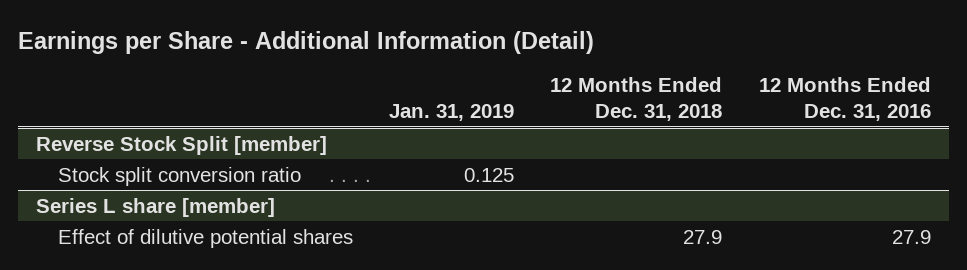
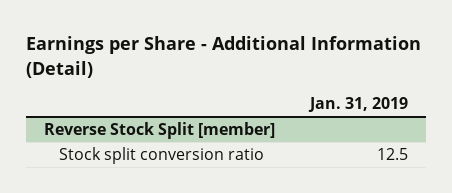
- | Jan. 31, 2019 | 12 Months Ended Dec. 31, 2018 | 12 Months Ended Dec. 31, 2016
+ | Jan. 31, 2019
@ Reverse Stock Split [member]
- Stock split conversion ratio | 0.125 | |
- Series L share [member]
- Effect of dilutive potential shares | | 27.9 | 27.9
@ Reverse Stock Split [member]
+ Stock split conversion ratio | 12.5

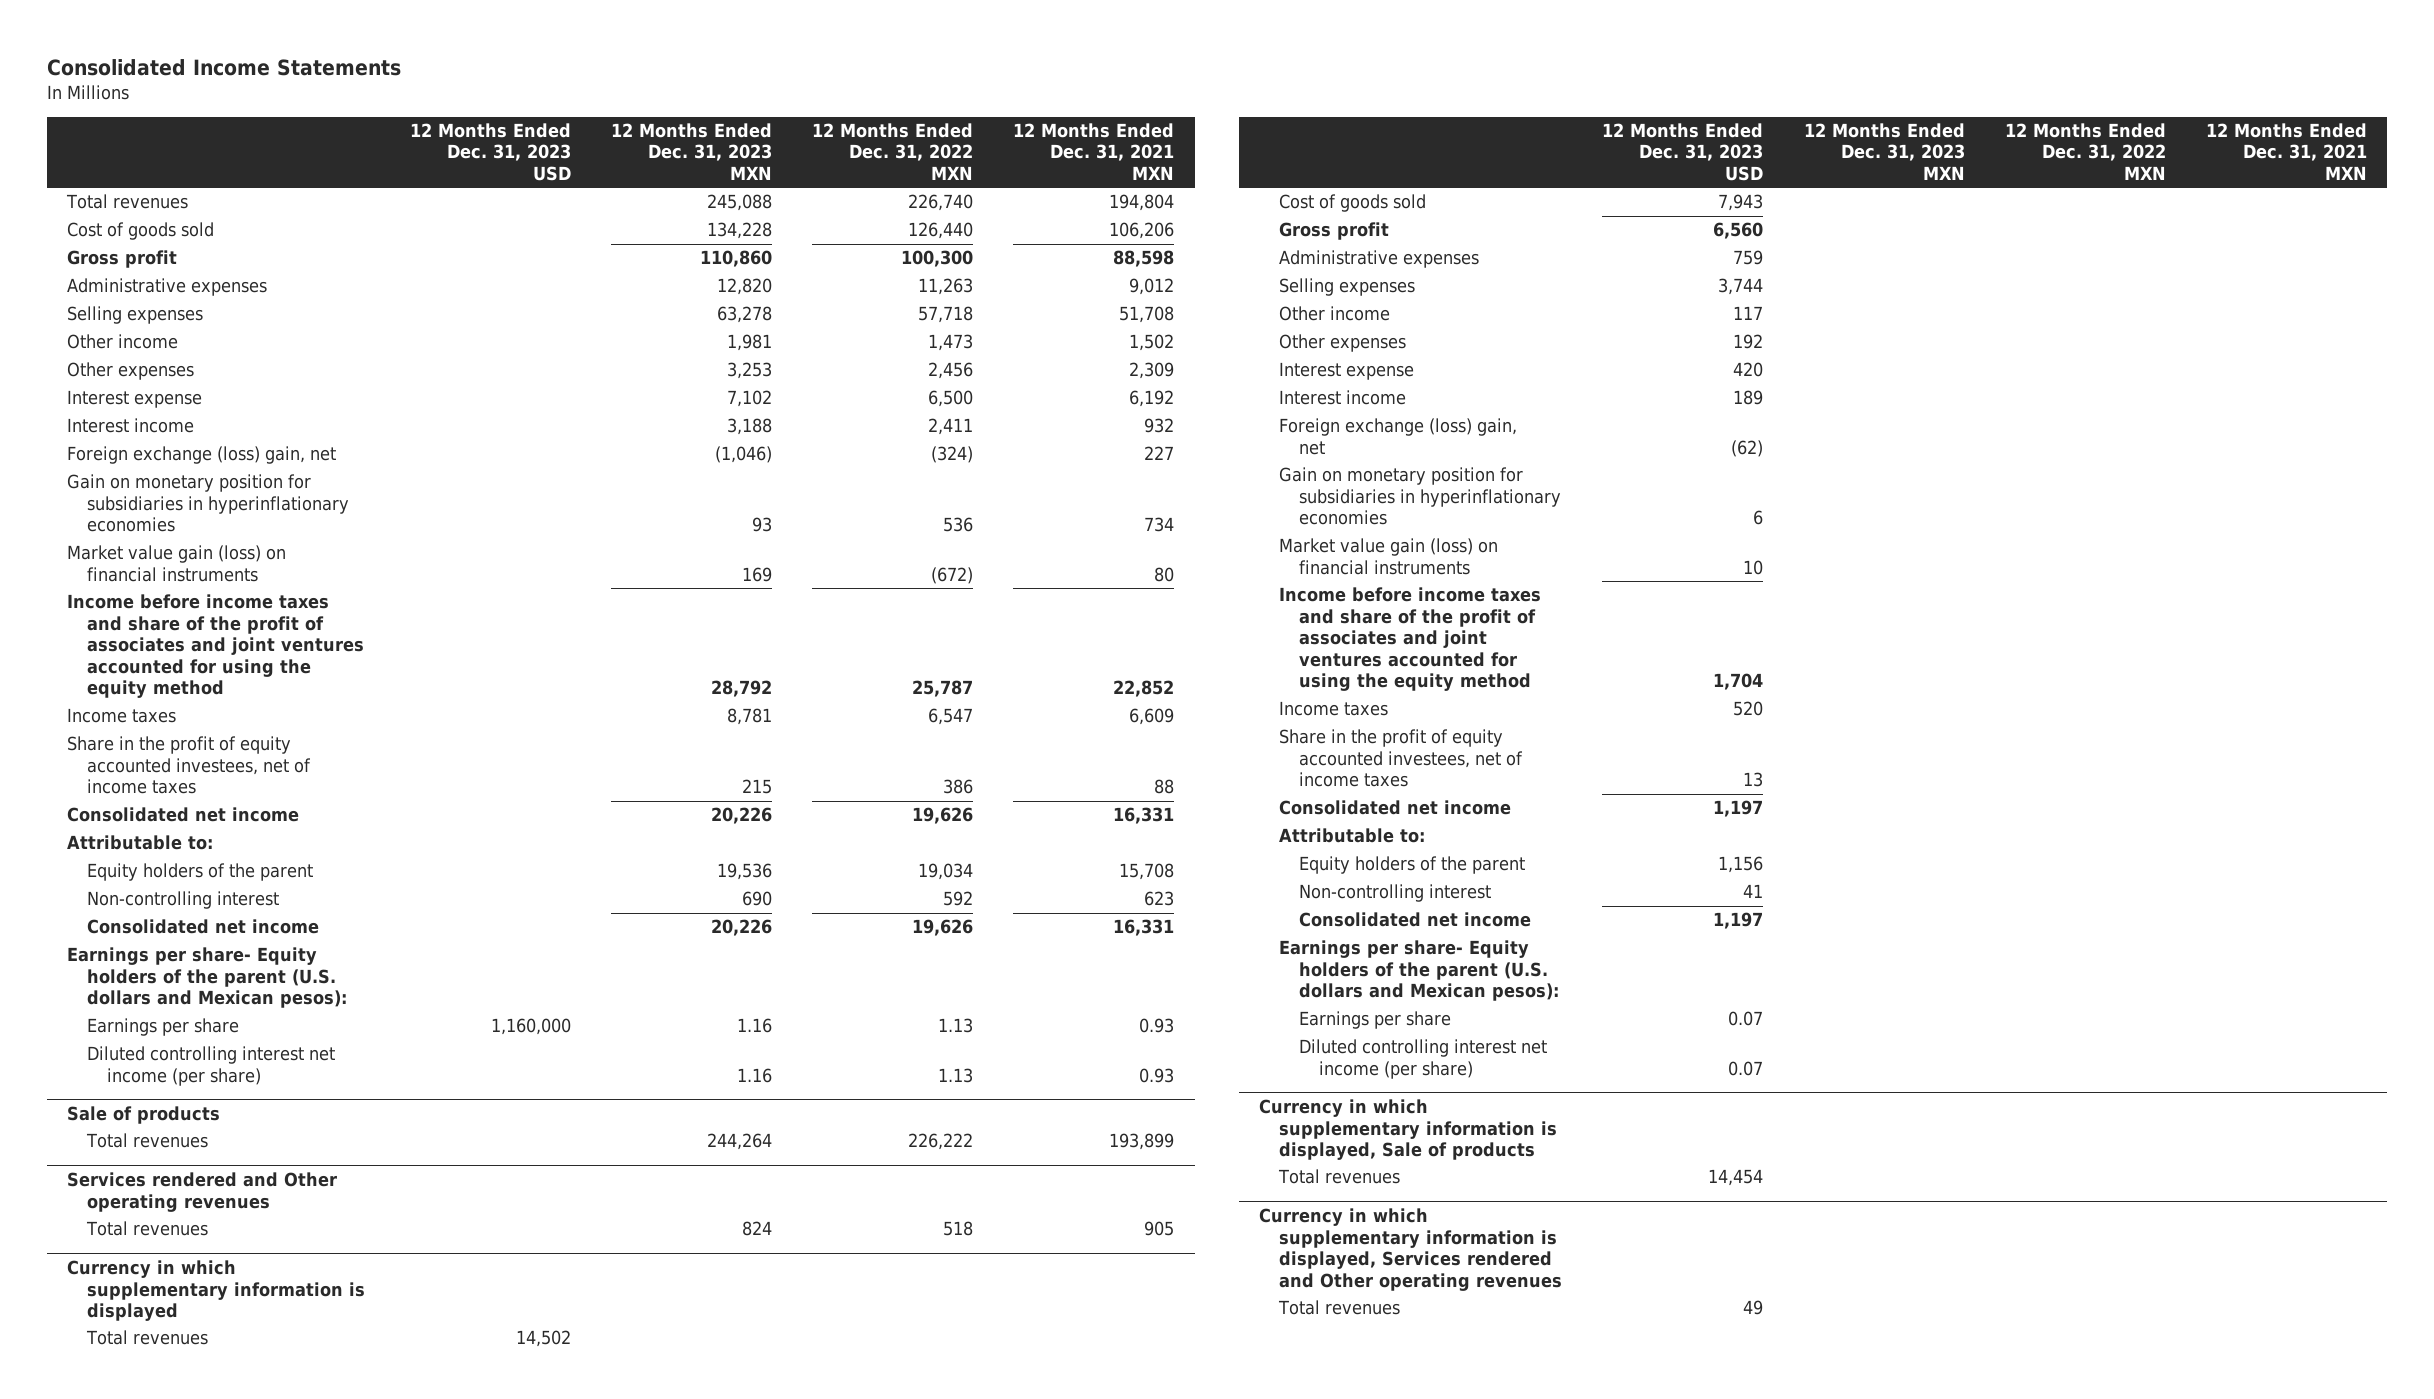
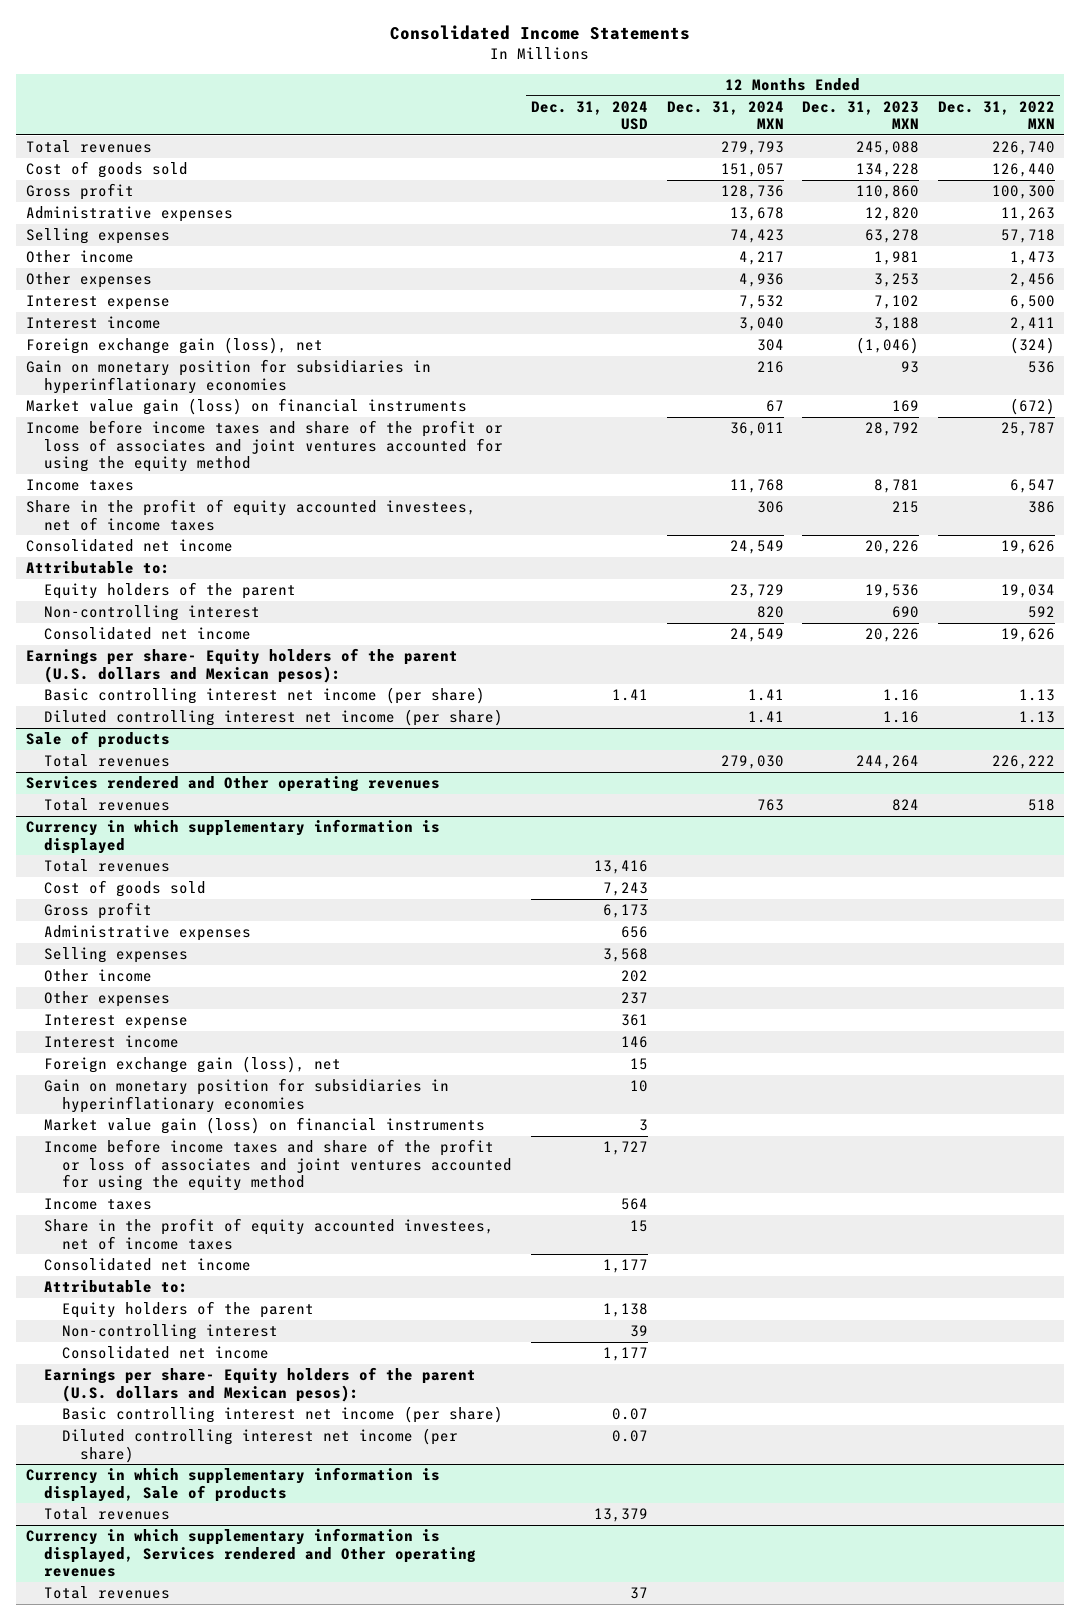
- | 12 Months Ended Dec. 31, 2023 USD | 12 Months Ended Dec. 31, 2023 MXN | 12 Months Ended Dec. 31, 2022 MXN | 12 Months Ended Dec. 31, 2021 MXN
+ | 12 Months Ended Dec. 31, 2024 USD | 12 Months Ended Dec. 31, 2024 MXN | 12 Months Ended Dec. 31, 2023 MXN | 12 Months Ended Dec. 31, 2022 MXN
- Foreign exchange (loss) gain, net | | (1,046) | (324) | 227
+ Foreign exchange gain (loss), net | | 304 | (1,046) | (324)
- Income before income taxes and share of the profit of associates and joint ventures accounted for using the equity method | | 28,792 | 25,787 | 22,852
+ Income before income taxes and share of the profit or loss of associates and joint ventures accounted for using the equity method | | 36,011 | 28,792 | 25,787
- Earnings per share | 1,160,000 | 1.16 | 1.13 | 0.93
+ Basic controlling interest net income (per share) | 1.41 | 1.41 | 1.16 | 1.13
@ Currency in which supplementary information is displayed
- Foreign exchange (loss) gain, net | (62) | | |
+ Foreign exchange gain (loss), net | 15 | | |
- Income before income taxes and share of the profit of associates and joint ventures accounted for using the equity method | 1,704 | | |
+ Income before income taxes and share of the profit or loss of associates and joint ventures accounted for using the equity method | 1,727 | | |
- Earnings per share | 0.07 | | |
+ Basic controlling interest net income (per share) | 0.07 | | |

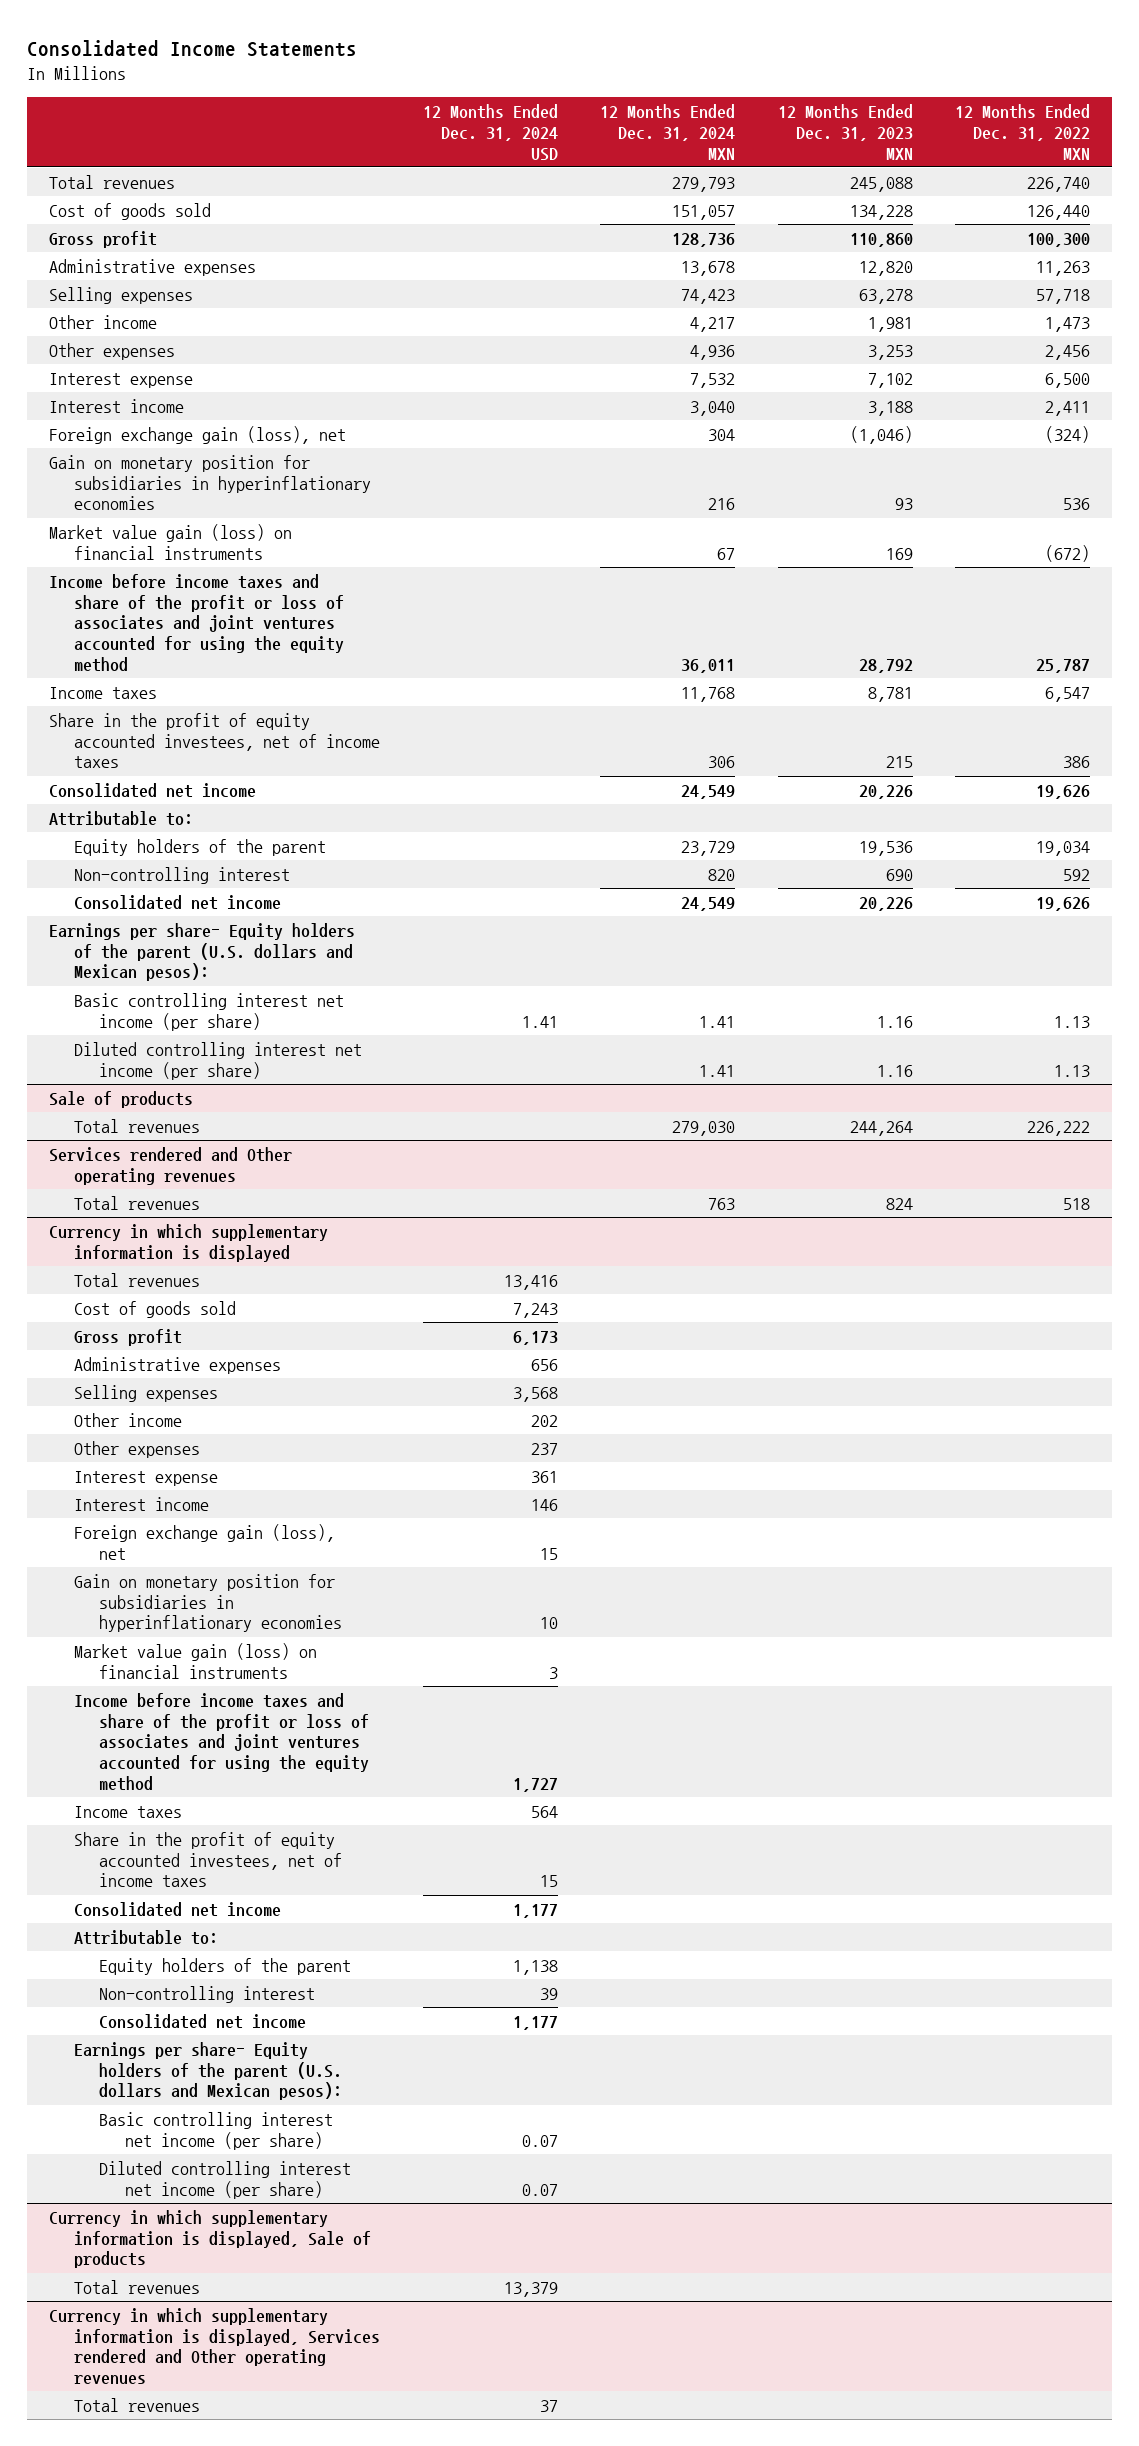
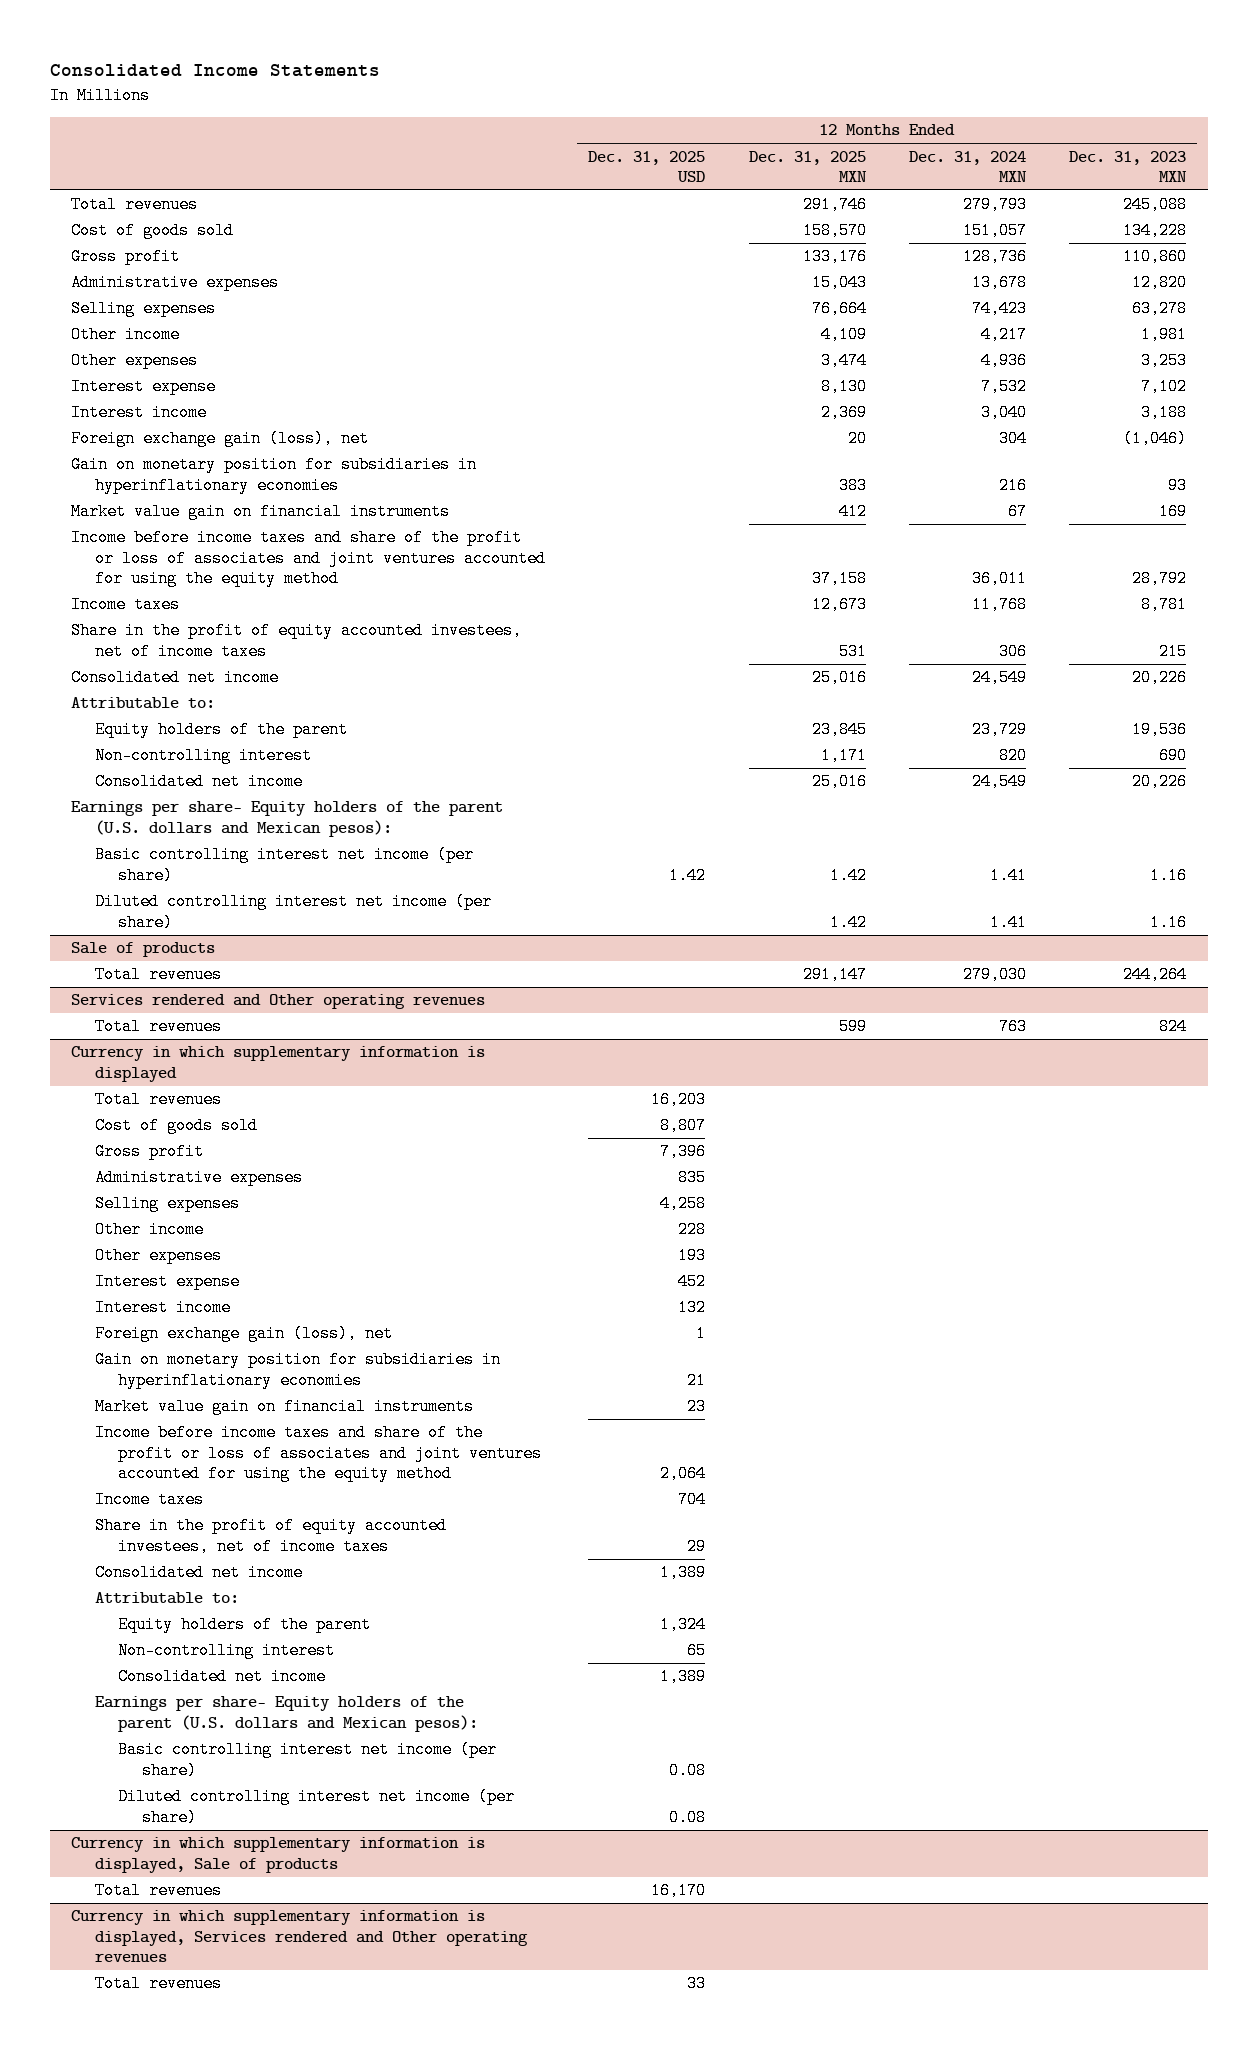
- | 12 Months Ended Dec. 31, 2024 USD | 12 Months Ended Dec. 31, 2024 MXN | 12 Months Ended Dec. 31, 2023 MXN | 12 Months Ended Dec. 31, 2022 MXN
+ | 12 Months Ended Dec. 31, 2025 USD | 12 Months Ended Dec. 31, 2025 MXN | 12 Months Ended Dec. 31, 2024 MXN | 12 Months Ended Dec. 31, 2023 MXN
- Market value gain (loss) on financial instruments | | 67 | 169 | (672)
+ Market value gain on financial instruments | | 412 | 67 | 169
@ Currency in which supplementary information is displayed
- Market value gain (loss) on financial instruments | 3 | | |
+ Market value gain on financial instruments | 23 | | |

